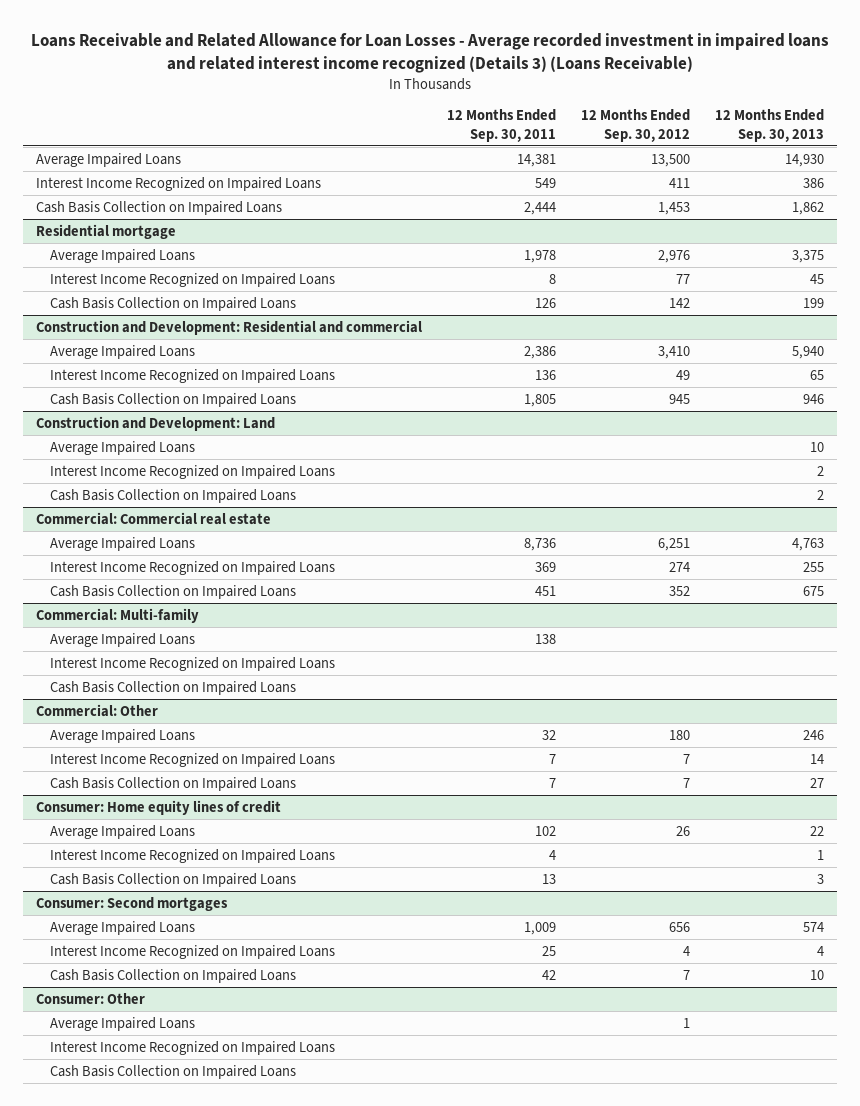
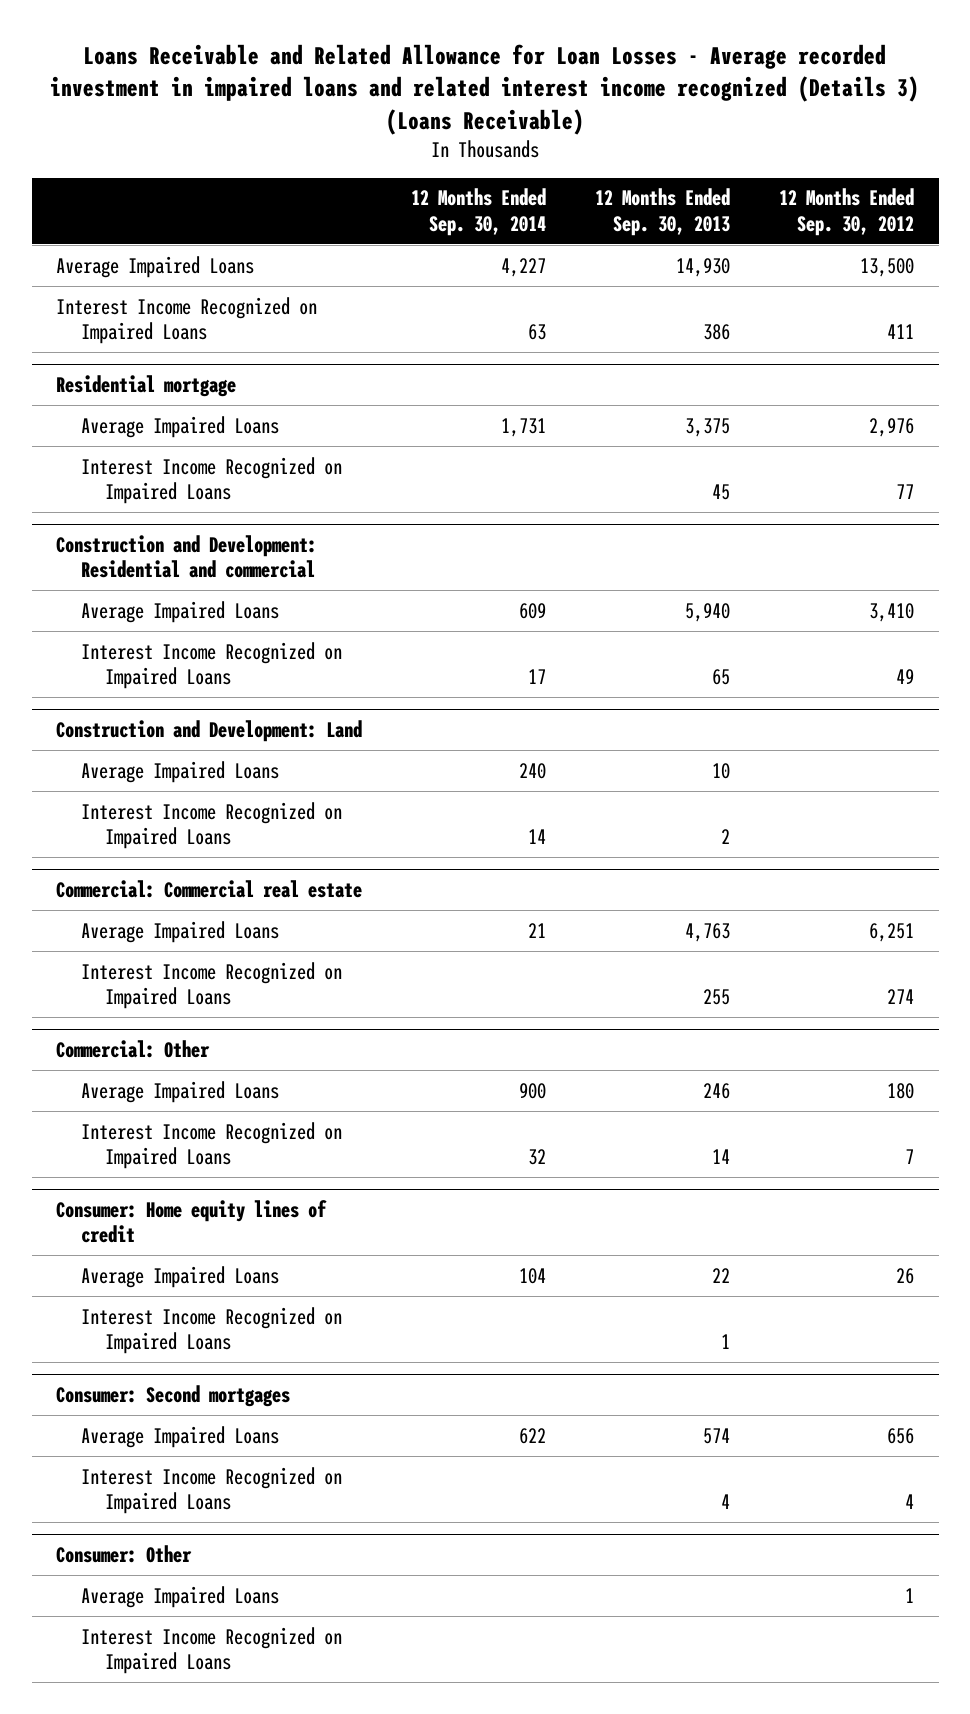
- | 12 Months Ended Sep. 30, 2011 | 12 Months Ended Sep. 30, 2012 | 12 Months Ended Sep. 30, 2013
+ | 12 Months Ended Sep. 30, 2014 | 12 Months Ended Sep. 30, 2013 | 12 Months Ended Sep. 30, 2012
- Cash Basis Collection on Impaired Loans | 2,444 | 1,453 | 1,862
@ Residential mortgage
- Cash Basis Collection on Impaired Loans | 126 | 142 | 199
@ Construction and Development: Residential and commercial
- Cash Basis Collection on Impaired Loans | 1,805 | 945 | 946
@ Construction and Development: Land
- Cash Basis Collection on Impaired Loans | | | 2
@ Commercial: Commercial real estate
- Cash Basis Collection on Impaired Loans | 451 | 352 | 675
- Commercial: Multi-family
- Average Impaired Loans | 138 | |
- Interest Income Recognized on Impaired Loans
- Cash Basis Collection on Impaired Loans
@ Commercial: Other
- Cash Basis Collection on Impaired Loans | 7 | 7 | 27
@ Consumer: Home equity lines of credit
- Cash Basis Collection on Impaired Loans | 13 | | 3
@ Consumer: Second mortgages
- Cash Basis Collection on Impaired Loans | 42 | 7 | 10
@ Consumer: Other
- Cash Basis Collection on Impaired Loans

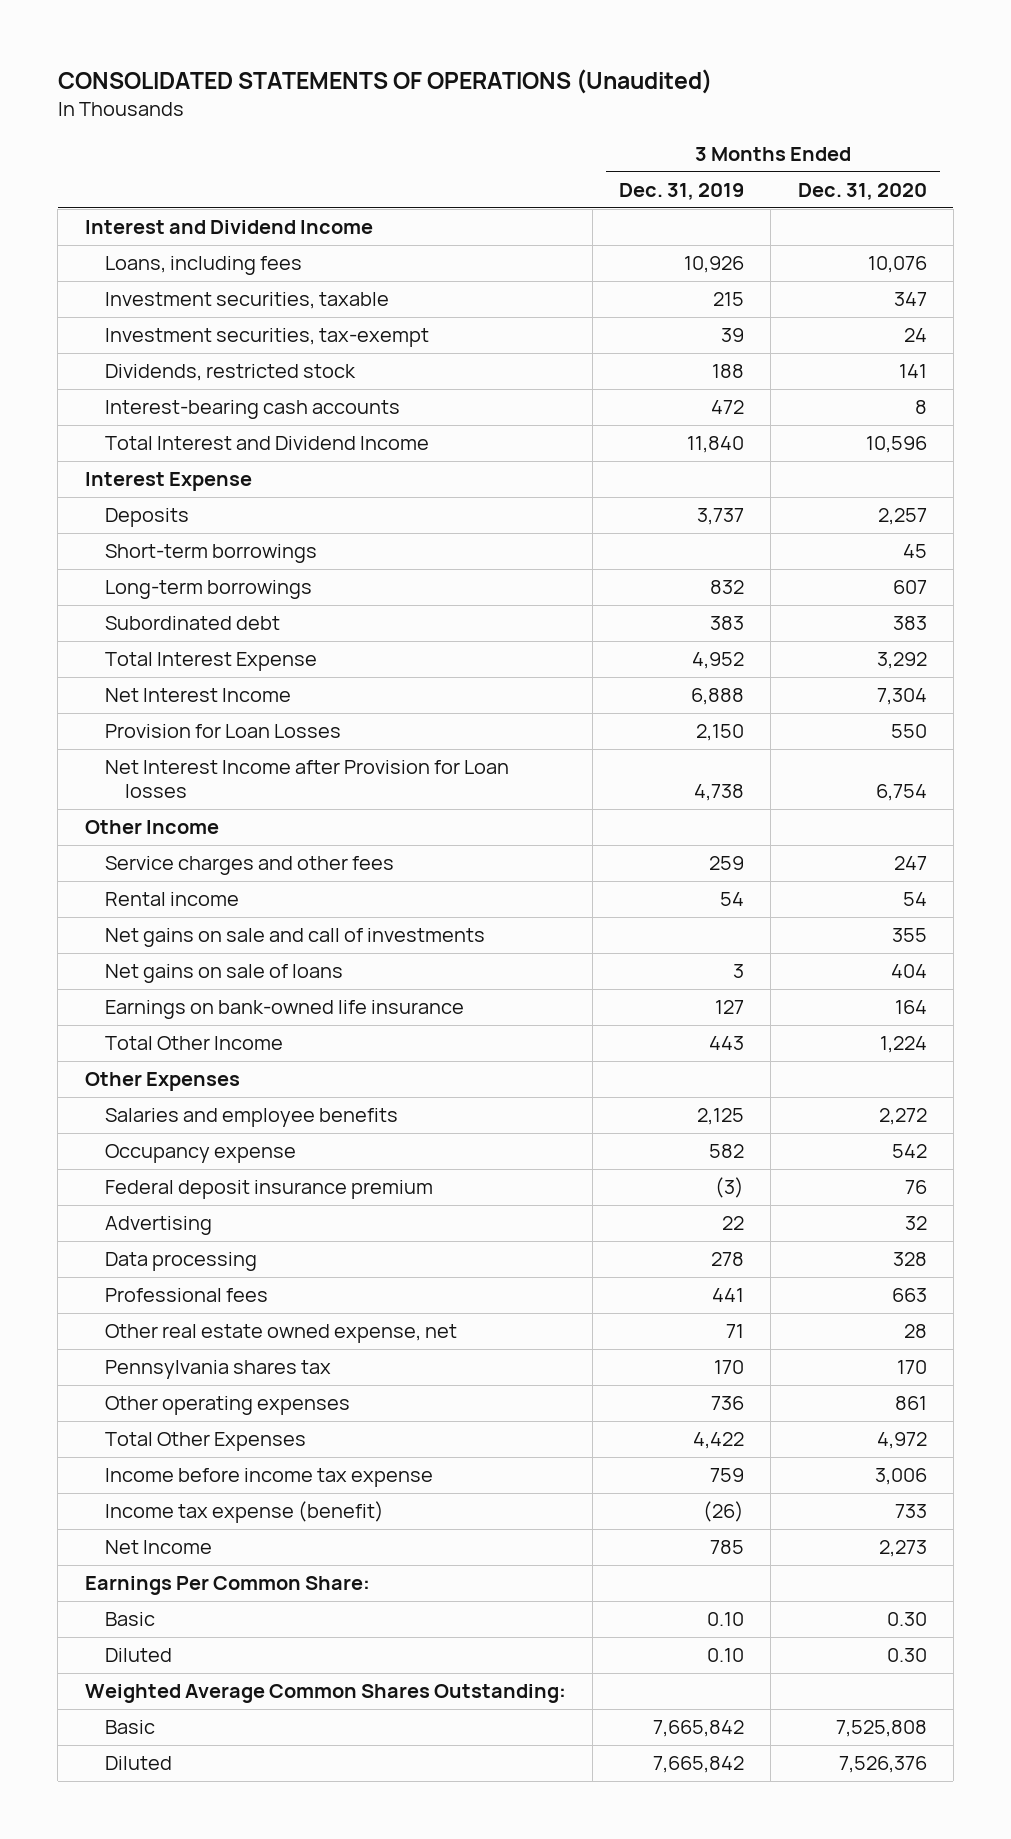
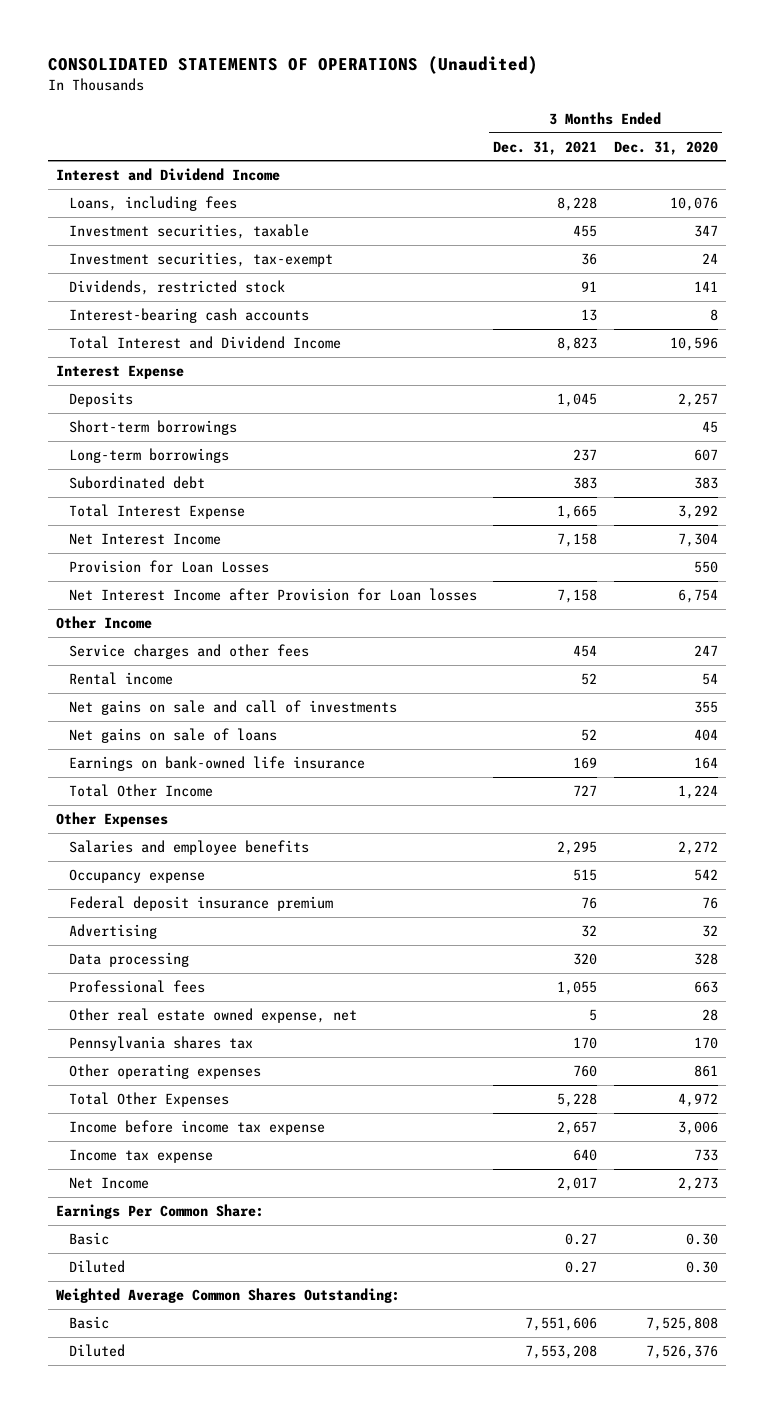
- | 3 Months Ended Dec. 31, 2019 | 3 Months Ended Dec. 31, 2020
+ | 3 Months Ended Dec. 31, 2021 | 3 Months Ended Dec. 31, 2020
- Income tax expense (benefit) | (26) | 733
+ Income tax expense | 640 | 733

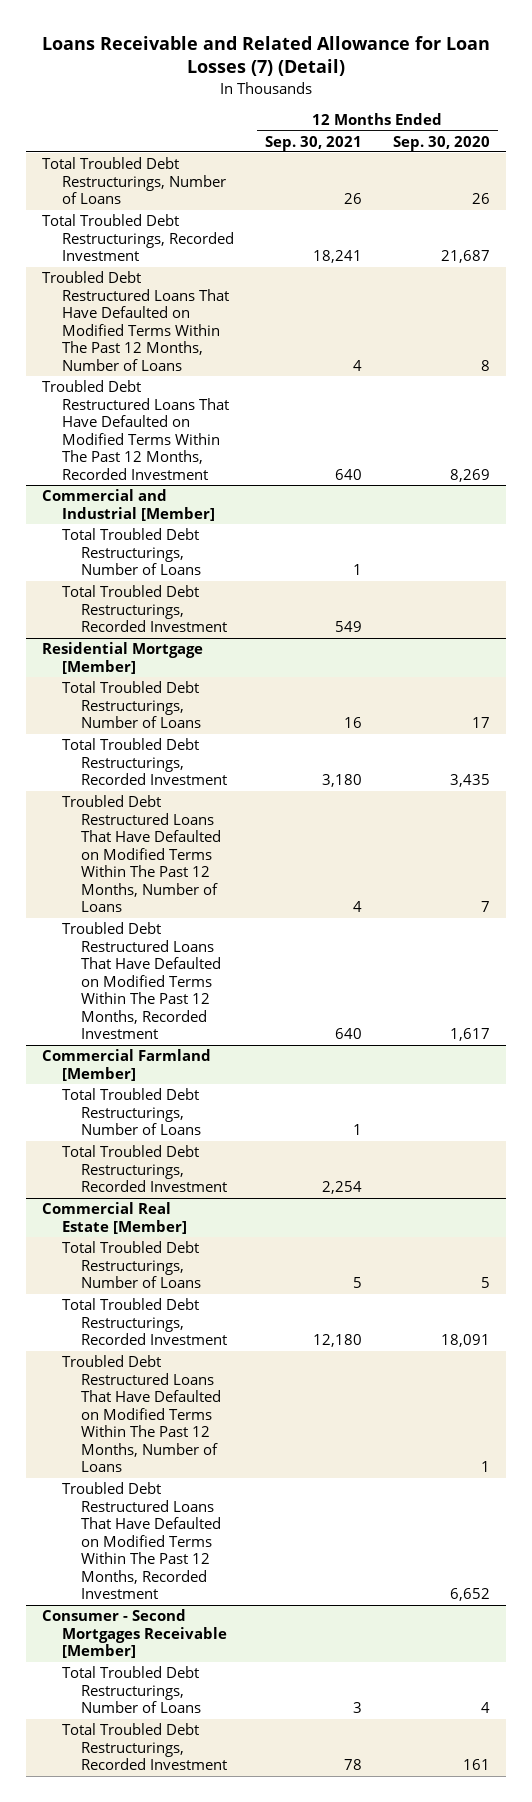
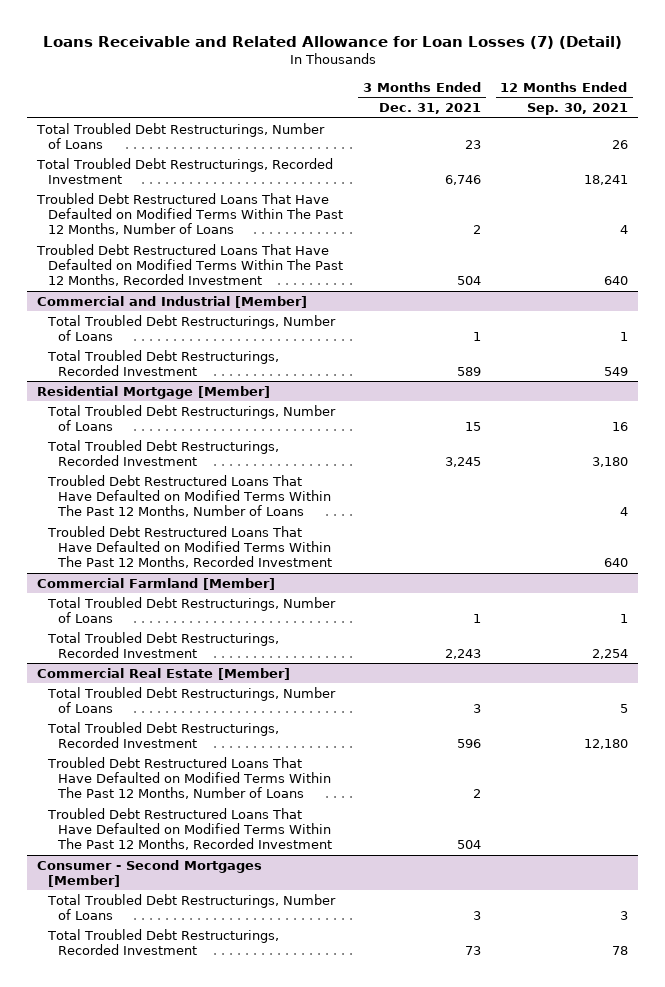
- | 12 Months Ended Sep. 30, 2021 | 12 Months Ended Sep. 30, 2020
+ | 3 Months Ended Dec. 31, 2021 | 12 Months Ended Sep. 30, 2021
- Consumer - Second Mortgages Receivable [Member]
+ Consumer - Second Mortgages [Member]

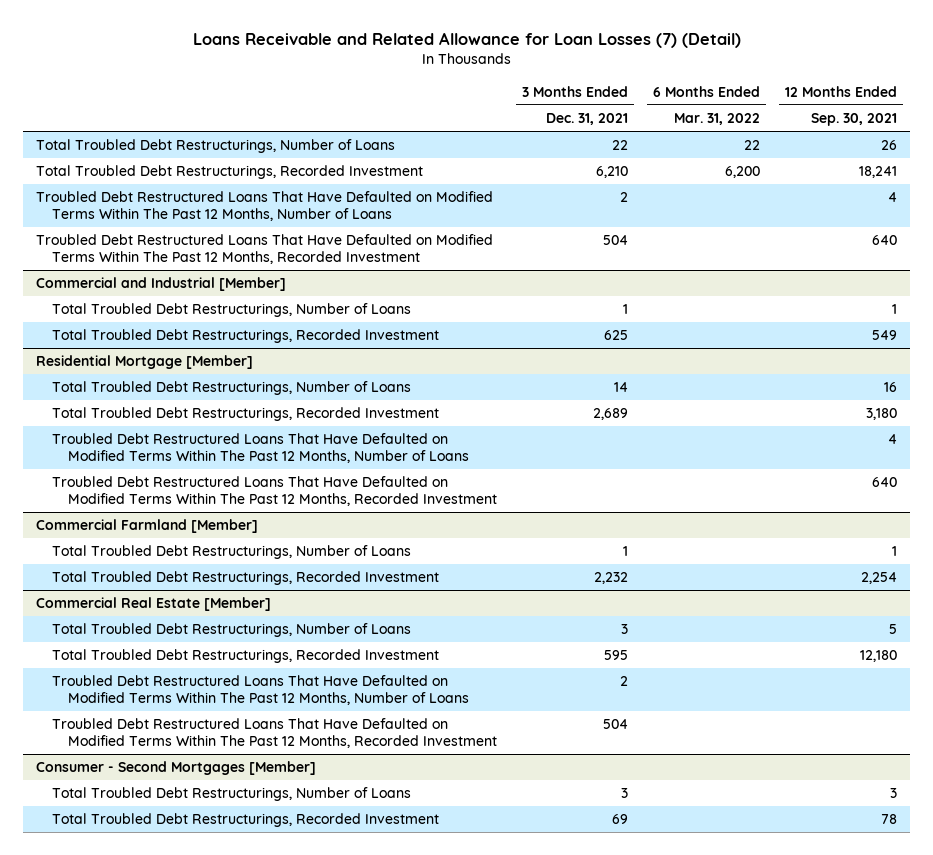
- | 3 Months Ended Dec. 31, 2021 | 12 Months Ended Sep. 30, 2021
+ | 3 Months Ended Dec. 31, 2021 | 6 Months Ended Mar. 31, 2022 | 12 Months Ended Sep. 30, 2021
- Total Troubled Debt Restructurings, Number of Loans | 23 | 26
- Total Troubled Debt Restructurings, Recorded Investment | 6,746 | 18,241
+ Total Troubled Debt Restructurings, Number of Loans | 22 | 22 | 26
+ Total Troubled Debt Restructurings, Recorded Investment | 6,210 | 6,200 | 18,241
@ Commercial and Industrial [Member]
- Total Troubled Debt Restructurings, Recorded Investment | 589 | 549
+ Total Troubled Debt Restructurings, Recorded Investment | 625 | | 549
@ Residential Mortgage [Member]
- Total Troubled Debt Restructurings, Number of Loans | 15 | 16
- Total Troubled Debt Restructurings, Recorded Investment | 3,245 | 3,180
+ Total Troubled Debt Restructurings, Number of Loans | 14 | | 16
+ Total Troubled Debt Restructurings, Recorded Investment | 2,689 | | 3,180
@ Commercial Farmland [Member]
- Total Troubled Debt Restructurings, Recorded Investment | 2,243 | 2,254
+ Total Troubled Debt Restructurings, Recorded Investment | 2,232 | | 2,254
@ Commercial Real Estate [Member]
- Total Troubled Debt Restructurings, Recorded Investment | 596 | 12,180
+ Total Troubled Debt Restructurings, Recorded Investment | 595 | | 12,180
@ Consumer - Second Mortgages [Member]
- Total Troubled Debt Restructurings, Recorded Investment | 73 | 78
+ Total Troubled Debt Restructurings, Recorded Investment | 69 | | 78

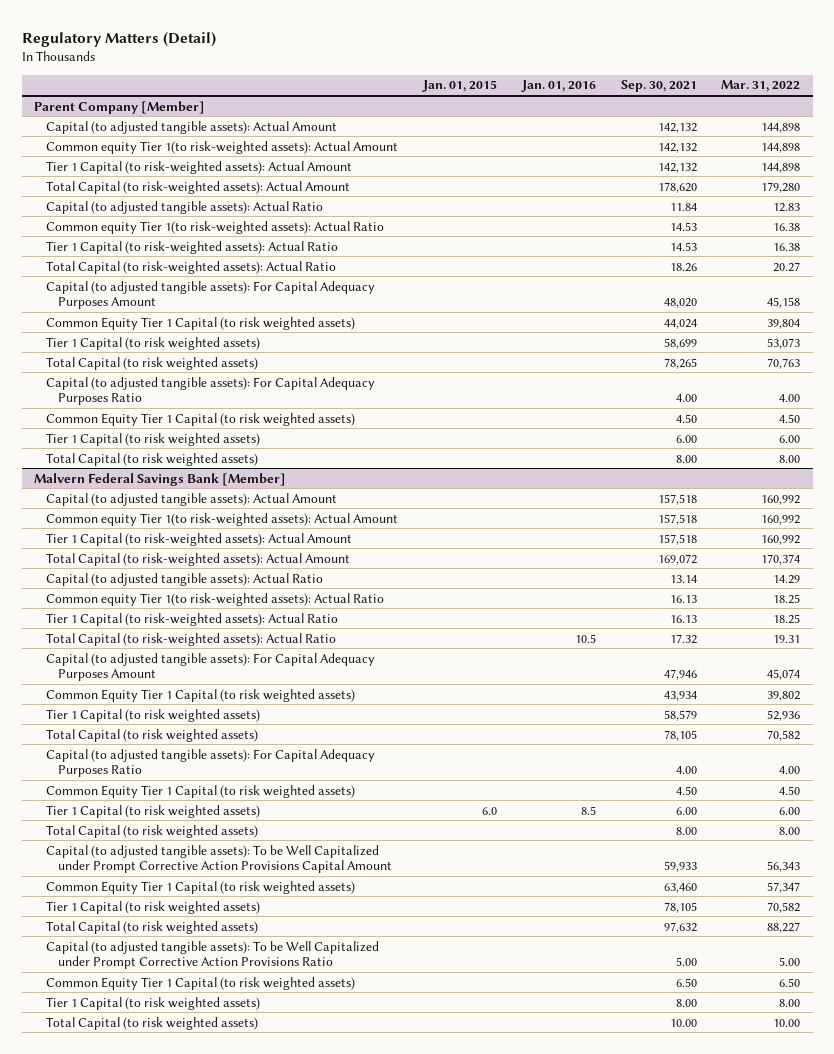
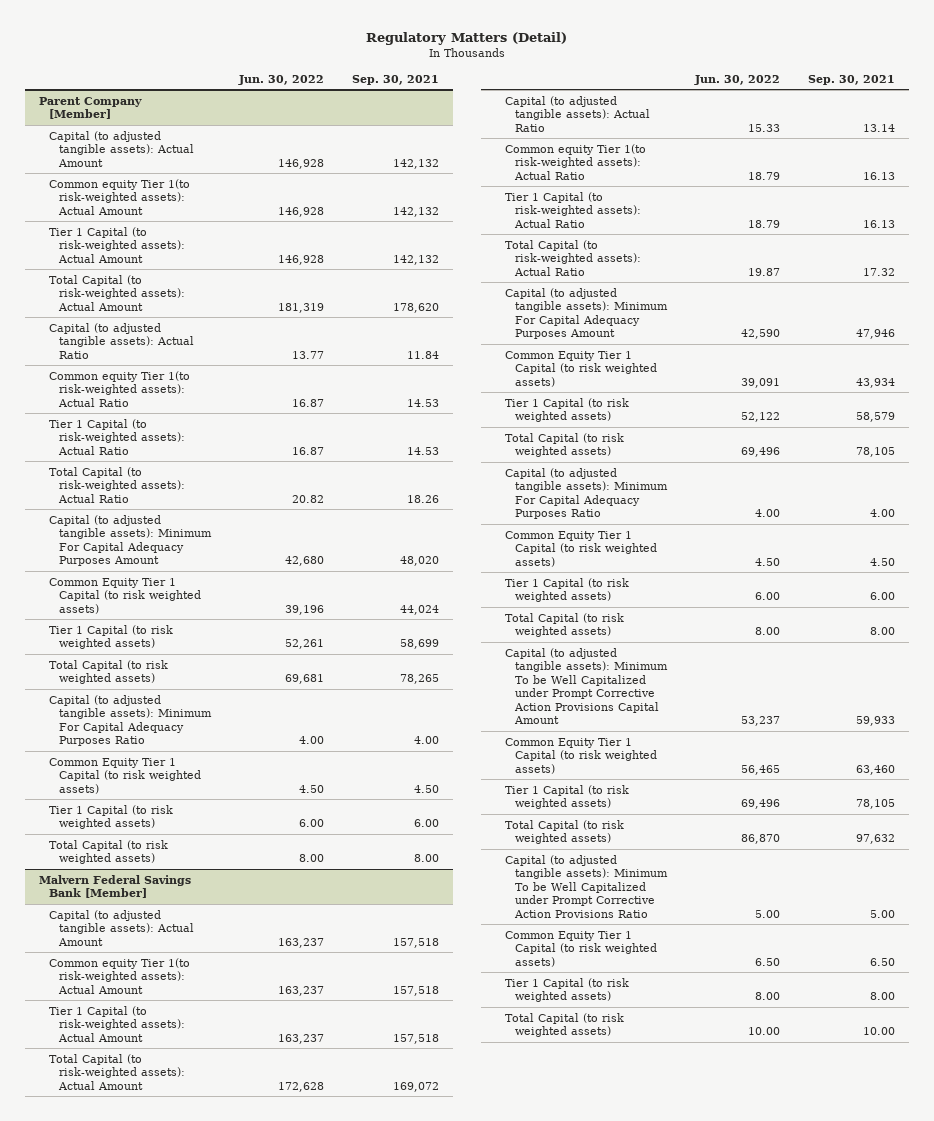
- | Jan. 01, 2015 | Jan. 01, 2016 | Sep. 30, 2021 | Mar. 31, 2022
+ | Jun. 30, 2022 | Sep. 30, 2021
@ Parent Company [Member]
- Capital (to adjusted tangible assets): For Capital Adequacy Purposes Amount | | | 48,020 | 45,158
+ Capital (to adjusted tangible assets): Minimum For Capital Adequacy Purposes Amount | 42,680 | 48,020
- Capital (to adjusted tangible assets): For Capital Adequacy Purposes Ratio | | | 4.00 | 4.00
+ Capital (to adjusted tangible assets): Minimum For Capital Adequacy Purposes Ratio | 4.00 | 4.00
@ Malvern Federal Savings Bank [Member]
- Capital (to adjusted tangible assets): For Capital Adequacy Purposes Amount | | | 47,946 | 45,074
+ Capital (to adjusted tangible assets): Minimum For Capital Adequacy Purposes Amount | 42,590 | 47,946
- Capital (to adjusted tangible assets): For Capital Adequacy Purposes Ratio | | | 4.00 | 4.00
+ Capital (to adjusted tangible assets): Minimum For Capital Adequacy Purposes Ratio | 4.00 | 4.00
- Capital (to adjusted tangible assets): To be Well Capitalized under Prompt Corrective Action Provisions Capital Amount | | | 59,933 | 56,343
+ Capital (to adjusted tangible assets): Minimum To be Well Capitalized under Prompt Corrective Action Provisions Capital Amount | 53,237 | 59,933
- Capital (to adjusted tangible assets): To be Well Capitalized under Prompt Corrective Action Provisions Ratio | | | 5.00 | 5.00
+ Capital (to adjusted tangible assets): Minimum To be Well Capitalized under Prompt Corrective Action Provisions Ratio | 5.00 | 5.00

